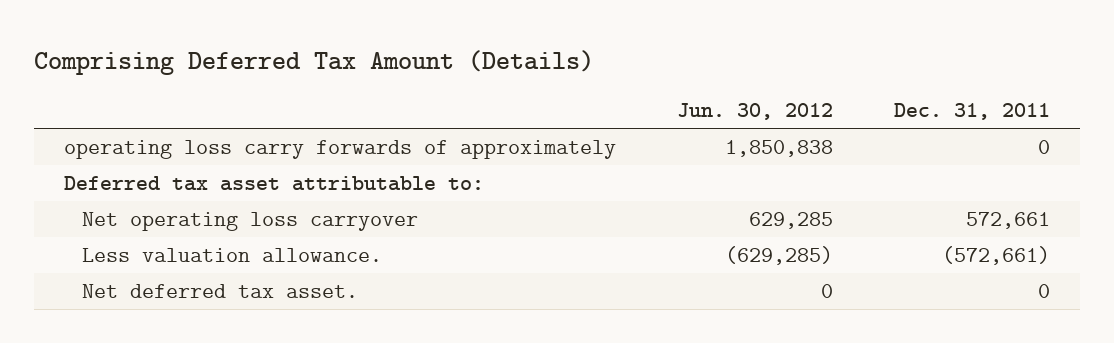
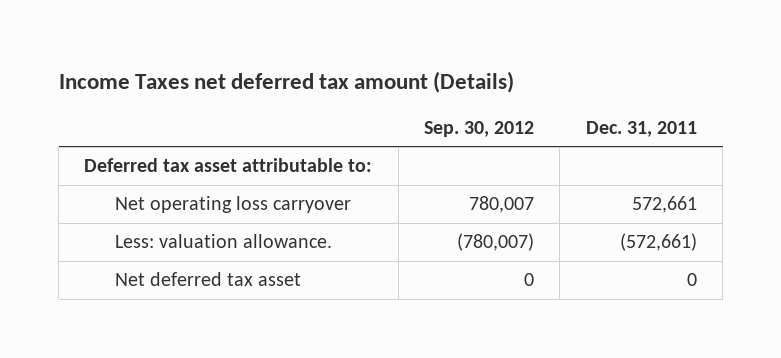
- Comprising Deferred Tax Amount (Details)
+ Income Taxes net deferred tax amount (Details)
- | Jun. 30, 2012 | Dec. 31, 2011
+ | Sep. 30, 2012 | Dec. 31, 2011
- operating loss carry forwards of approximately | 1,850,838 | 0
- Less valuation allowance. | (629,285) | (572,661)
- Net deferred tax asset. | 0 | 0
+ Less: valuation allowance. | (780,007) | (572,661)
+ Net deferred tax asset | 0 | 0

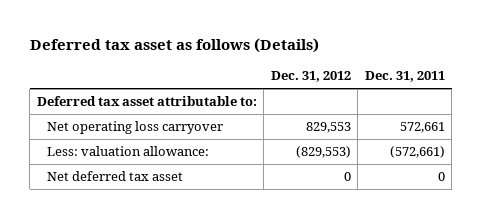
- Income Taxes net deferred tax amount (Details)
+ Deferred tax asset as follows (Details)
- | Sep. 30, 2012 | Dec. 31, 2011
+ | Dec. 31, 2012 | Dec. 31, 2011
- Less: valuation allowance. | (780,007) | (572,661)
+ Less: valuation allowance: | (829,553) | (572,661)

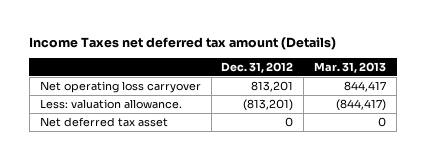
- Deferred tax asset as follows (Details)
+ Income Taxes net deferred tax amount (Details)
- | Dec. 31, 2012 | Dec. 31, 2011
+ | Dec. 31, 2012 | Mar. 31, 2013
- Deferred tax asset attributable to:
- Net operating loss carryover | 829,553 | 572,661
- Less: valuation allowance: | (829,553) | (572,661)
+ Net operating loss carryover | 813,201 | 844,417
+ Less: valuation allowance. | (813,201) | (844,417)

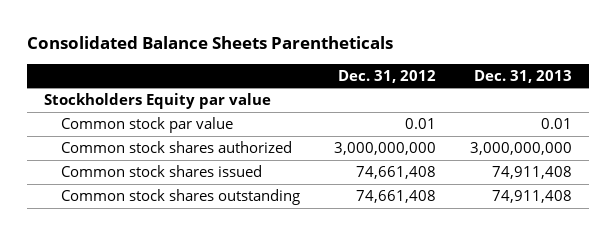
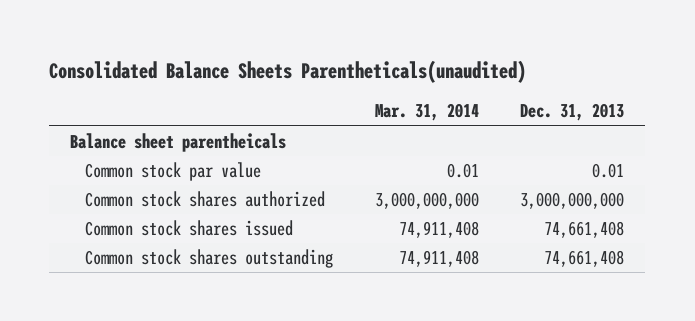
- Consolidated Balance Sheets Parentheticals
+ Consolidated Balance Sheets Parentheticals(unaudited)
- | Dec. 31, 2012 | Dec. 31, 2013
+ | Mar. 31, 2014 | Dec. 31, 2013
- Stockholders Equity par value
+ Balance sheet parentheicals
- Common stock shares issued | 74,661,408 | 74,911,408
- Common stock shares outstanding | 74,661,408 | 74,911,408
+ Common stock shares issued | 74,911,408 | 74,661,408
+ Common stock shares outstanding | 74,911,408 | 74,661,408

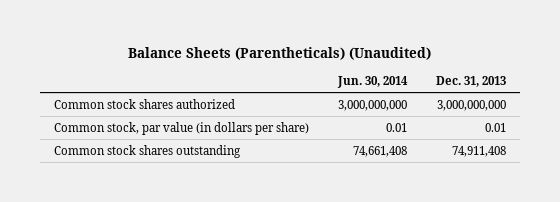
- Consolidated Balance Sheets Parentheticals(unaudited)
+ Balance Sheets (Parentheticals) (Unaudited)
- | Mar. 31, 2014 | Dec. 31, 2013
+ | Jun. 30, 2014 | Dec. 31, 2013
- Balance sheet parentheicals
- Common stock par value | 0.01 | 0.01
- Common stock shares issued | 74,911,408 | 74,661,408
- Common stock shares outstanding | 74,911,408 | 74,661,408
+ Common stock, par value (in dollars per share) | 0.01 | 0.01
+ Common stock shares outstanding | 74,661,408 | 74,911,408

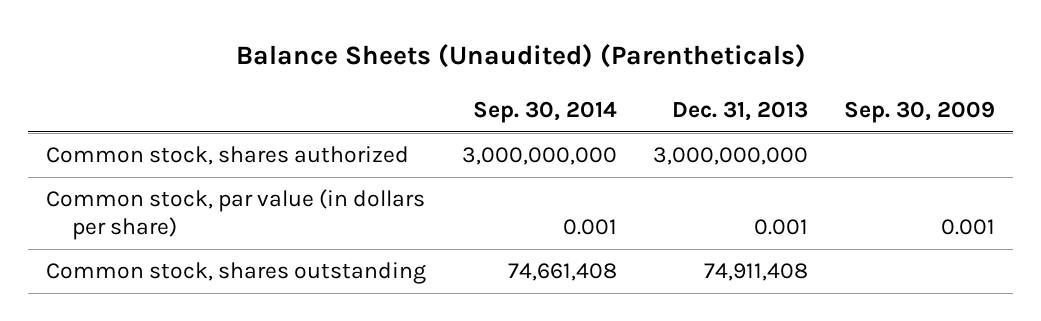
- Balance Sheets (Parentheticals) (Unaudited)
+ Balance Sheets (Unaudited) (Parentheticals)
- | Jun. 30, 2014 | Dec. 31, 2013
+ | Sep. 30, 2014 | Dec. 31, 2013 | Sep. 30, 2009
- Common stock shares authorized | 3,000,000,000 | 3,000,000,000
- Common stock, par value (in dollars per share) | 0.01 | 0.01
- Common stock shares outstanding | 74,661,408 | 74,911,408
+ Common stock, shares authorized | 3,000,000,000 | 3,000,000,000 |
+ Common stock, par value (in dollars per share) | 0.001 | 0.001 | 0.001
+ Common stock, shares outstanding | 74,661,408 | 74,911,408 |

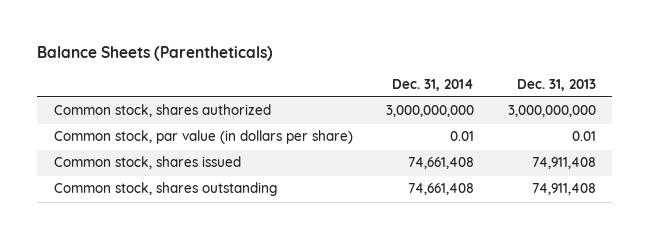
- Balance Sheets (Unaudited) (Parentheticals)
+ Balance Sheets (Parentheticals)
- | Sep. 30, 2014 | Dec. 31, 2013 | Sep. 30, 2009
+ | Dec. 31, 2014 | Dec. 31, 2013
- Common stock, par value (in dollars per share) | 0.001 | 0.001 | 0.001
+ Common stock, par value (in dollars per share) | 0.01 | 0.01
+ Common stock, shares issued | 74,661,408 | 74,911,408

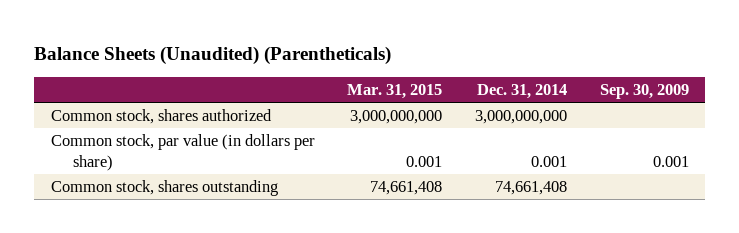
- Balance Sheets (Parentheticals)
+ Balance Sheets (Unaudited) (Parentheticals)
- | Dec. 31, 2014 | Dec. 31, 2013
+ | Mar. 31, 2015 | Dec. 31, 2014 | Sep. 30, 2009
- Common stock, par value (in dollars per share) | 0.01 | 0.01
- Common stock, shares issued | 74,661,408 | 74,911,408
+ Common stock, par value (in dollars per share) | 0.001 | 0.001 | 0.001

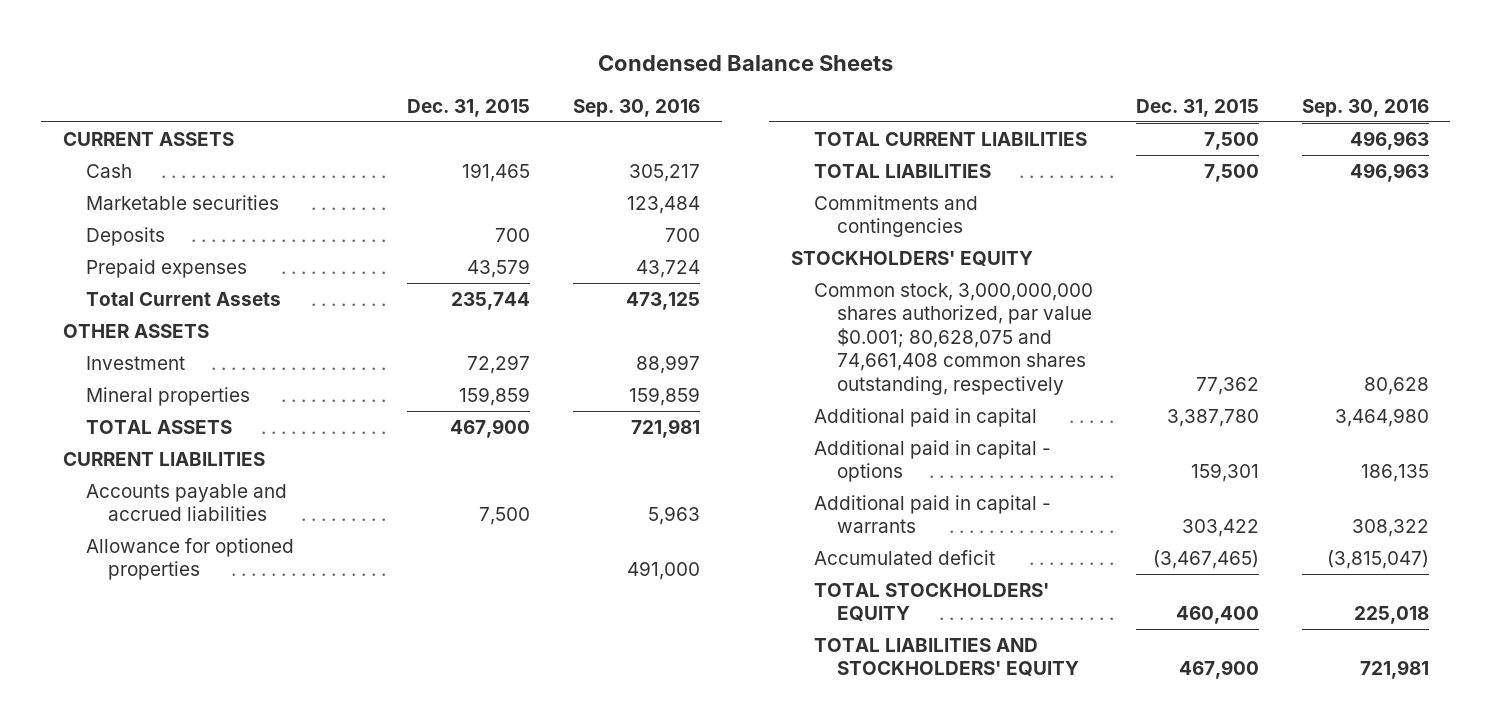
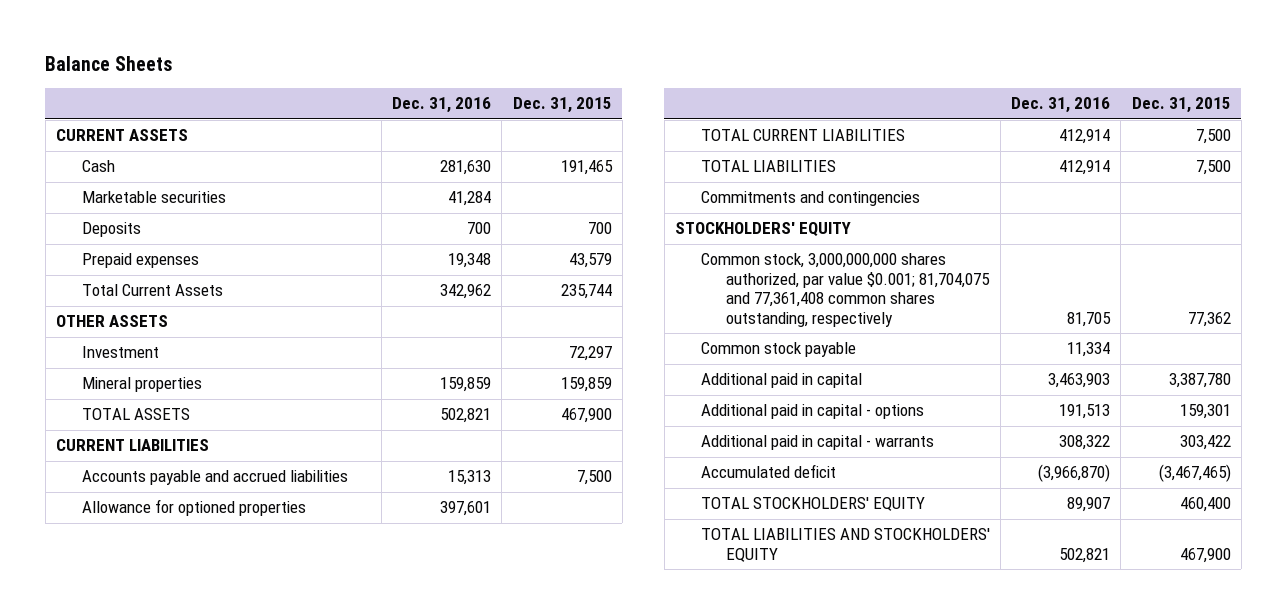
- Condensed Balance Sheets
+ Balance Sheets
- | Dec. 31, 2015 | Sep. 30, 2016
+ | Dec. 31, 2016 | Dec. 31, 2015
- Common stock, 3,000,000,000 shares authorized, par value $0.001; 80,628,075 and 74,661,408 common shares outstanding, respectively | 77,362 | 80,628
+ Common stock, 3,000,000,000 shares authorized, par value $0.001; 81,704,075 and 77,361,408 common shares outstanding, respectively | 81,705 | 77,362
+ Common stock payable | 11,334 |

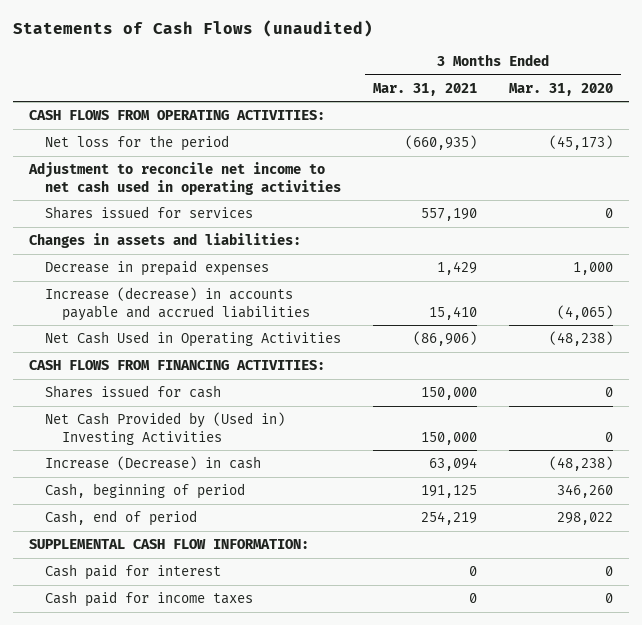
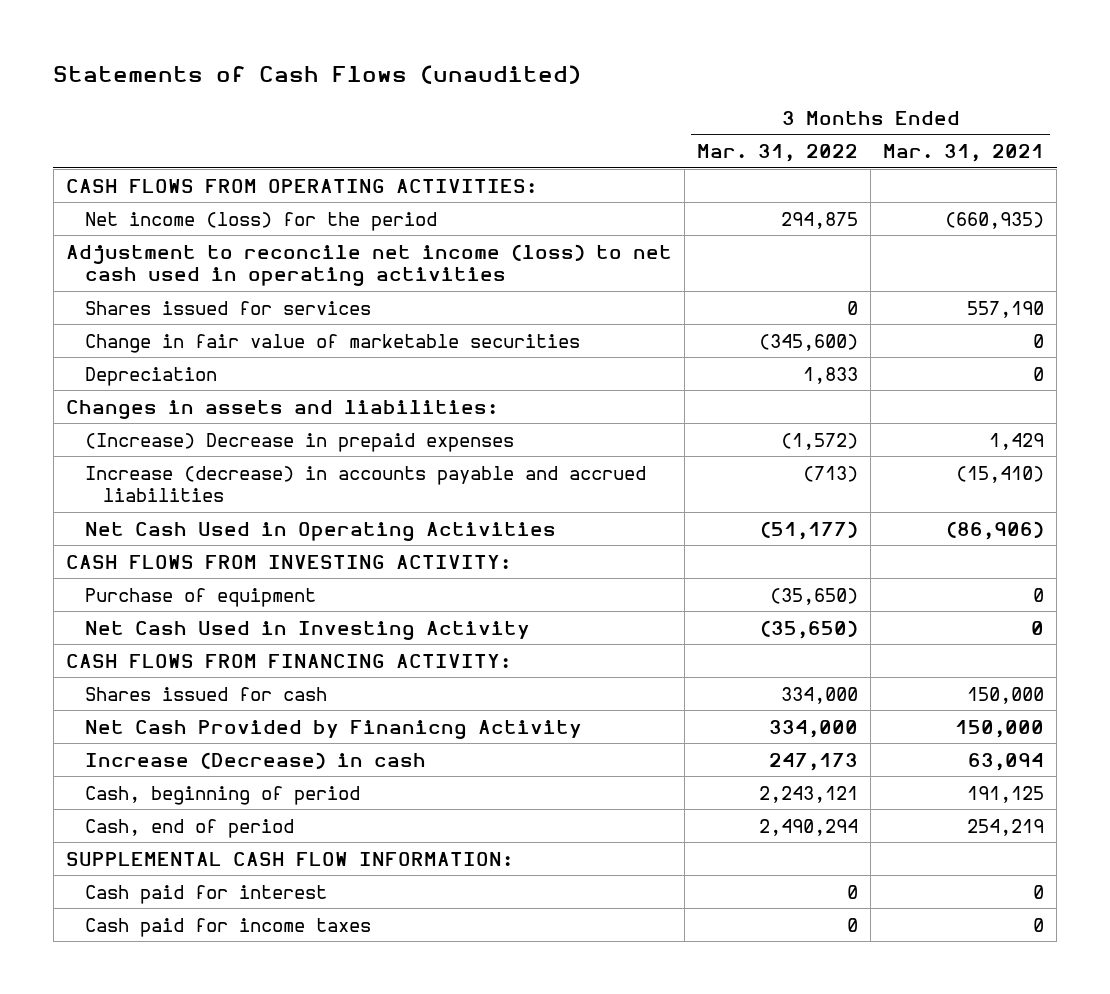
- | 3 Months Ended Mar. 31, 2021 | 3 Months Ended Mar. 31, 2020
+ | 3 Months Ended Mar. 31, 2022 | 3 Months Ended Mar. 31, 2021
- Net loss for the period | (660,935) | (45,173)
- Adjustment to reconcile net income to net cash used in operating activities
+ Net income (loss) for the period | 294,875 | (660,935)
+ Adjustment to reconcile net income (loss) to net cash used in operating activities
+ Change in fair value of marketable securities | (345,600) | 0
+ Depreciation | 1,833 | 0
- Decrease in prepaid expenses | 1,429 | 1,000
- Increase (decrease) in accounts payable and accrued liabilities | 15,410 | (4,065)
+ (Increase) Decrease in prepaid expenses | (1,572) | 1,429
+ Increase (decrease) in accounts payable and accrued liabilities | (713) | (15,410)
- CASH FLOWS FROM FINANCING ACTIVITIES:
+ CASH FLOWS FROM INVESTING ACTIVITY:
+ Purchase of equipment | (35,650) | 0
+ Net Cash Used in Investing Activity | (35,650) | 0
+ CASH FLOWS FROM FINANCING ACTIVITY:
- Net Cash Provided by (Used in) Investing Activities | 150,000 | 0
+ Net Cash Provided by Finanicng Activity | 334,000 | 150,000

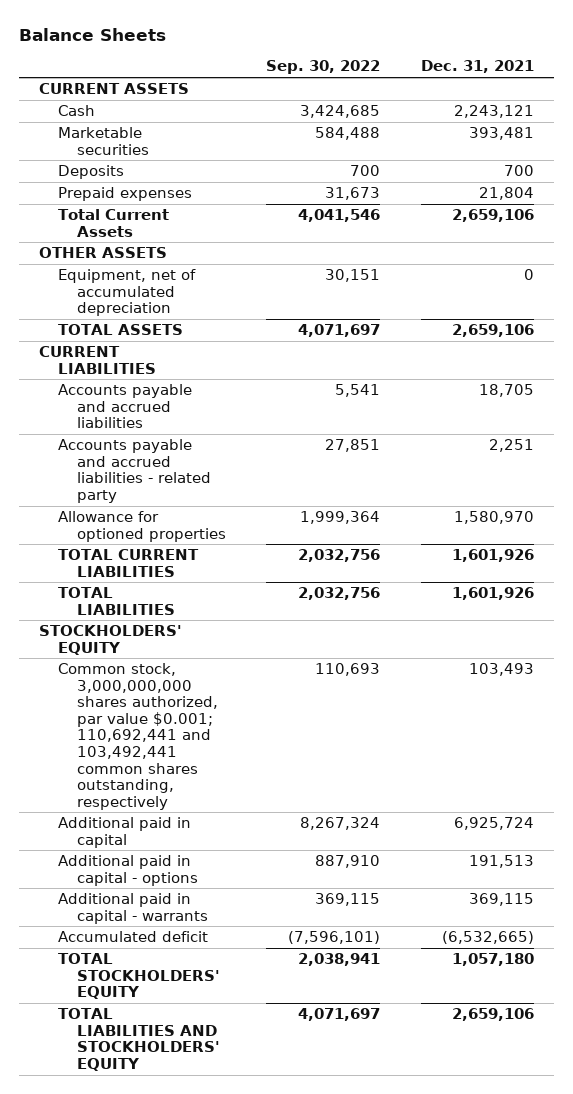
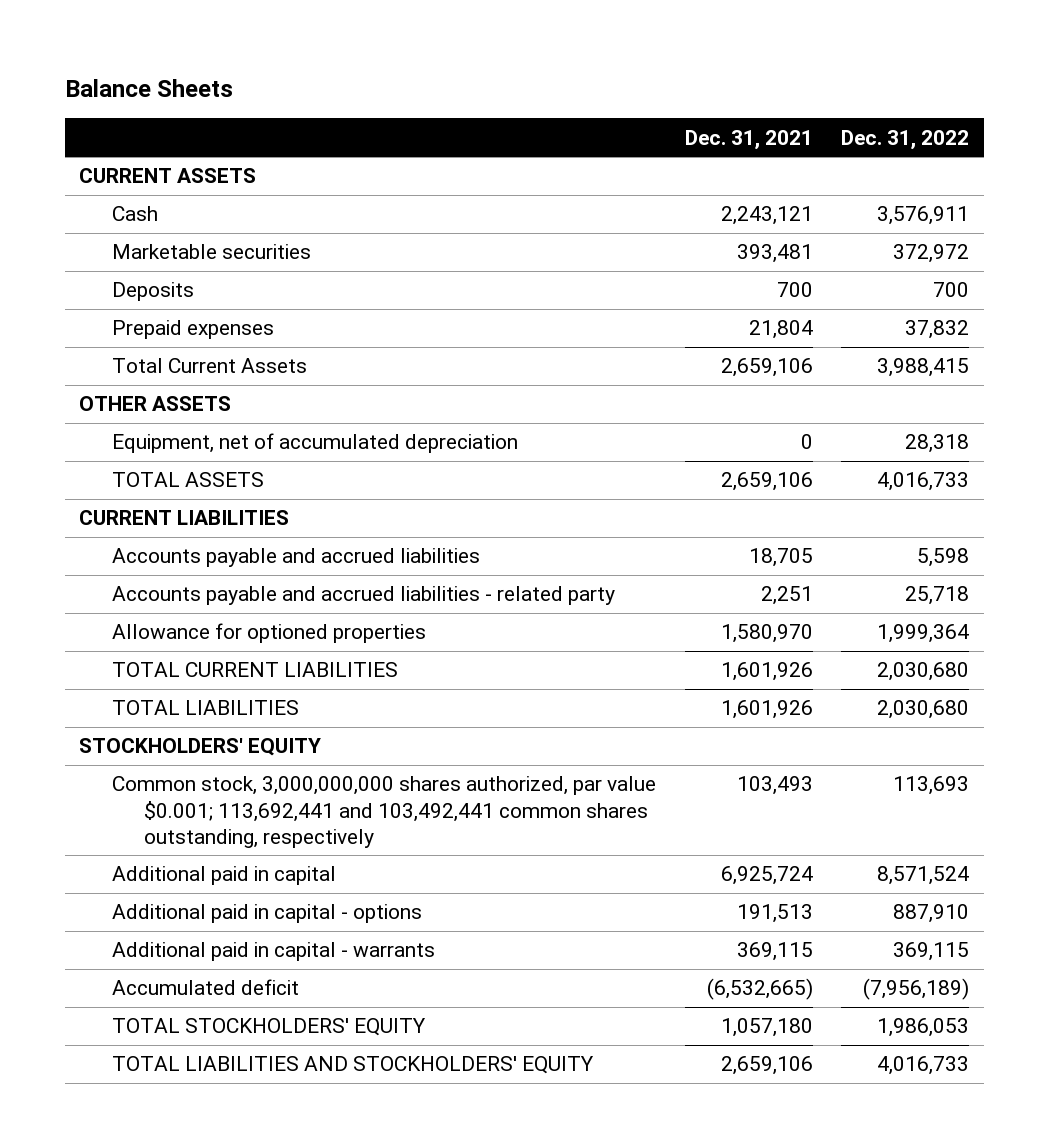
- | Sep. 30, 2022 | Dec. 31, 2021
+ | Dec. 31, 2021 | Dec. 31, 2022
- Common stock, 3,000,000,000 shares authorized, par value $0.001; 110,692,441 and 103,492,441 common shares outstanding, respectively | 110,693 | 103,493
+ Common stock, 3,000,000,000 shares authorized, par value $0.001; 113,692,441 and 103,492,441 common shares outstanding, respectively | 103,493 | 113,693

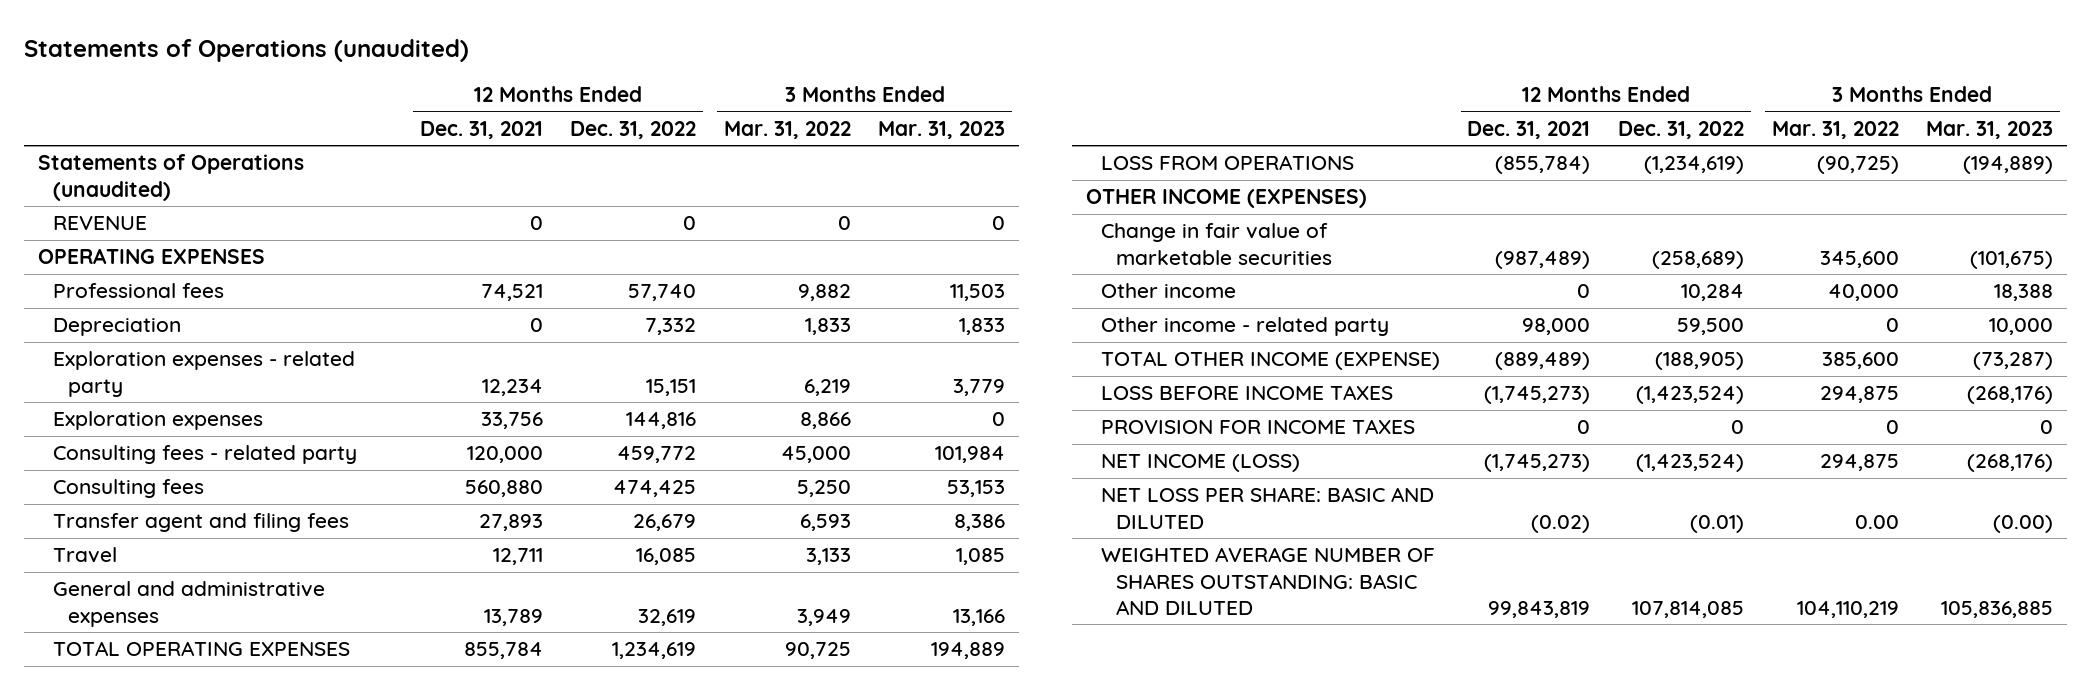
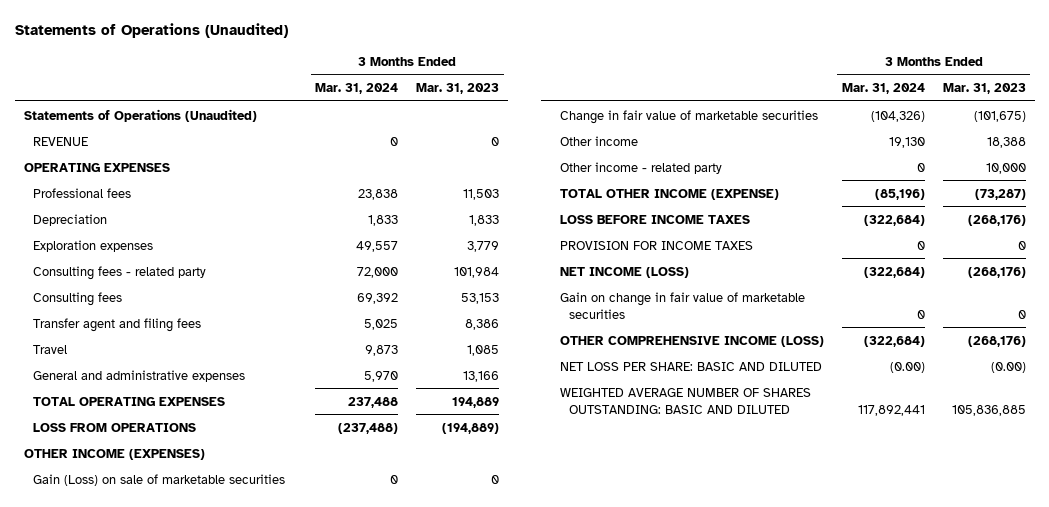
- Statements of Operations (unaudited)
+ Statements of Operations (Unaudited)
- | 12 Months Ended Dec. 31, 2021 | 12 Months Ended Dec. 31, 2022 | 3 Months Ended Mar. 31, 2022 | 3 Months Ended Mar. 31, 2023
+ | 3 Months Ended Mar. 31, 2024 | 3 Months Ended Mar. 31, 2023
- Statements of Operations (unaudited)
+ Statements of Operations (Unaudited)
- Exploration expenses - related party | 12,234 | 15,151 | 6,219 | 3,779
- Exploration expenses | 33,756 | 144,816 | 8,866 | 0
+ Exploration expenses | 49,557 | 3,779
+ Gain (Loss) on sale of marketable securities | 0 | 0
+ Gain on change in fair value of marketable securities | 0 | 0
+ OTHER COMPREHENSIVE INCOME (LOSS) | (322,684) | (268,176)

